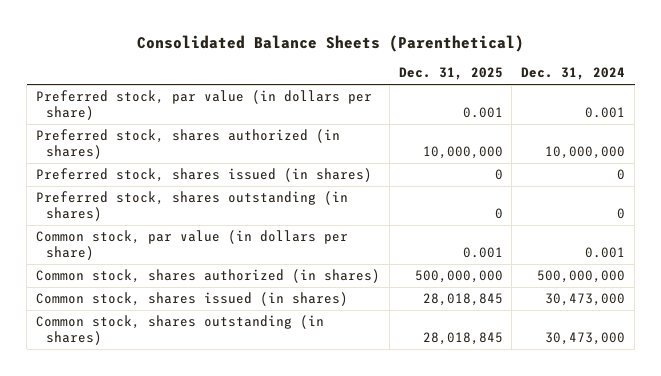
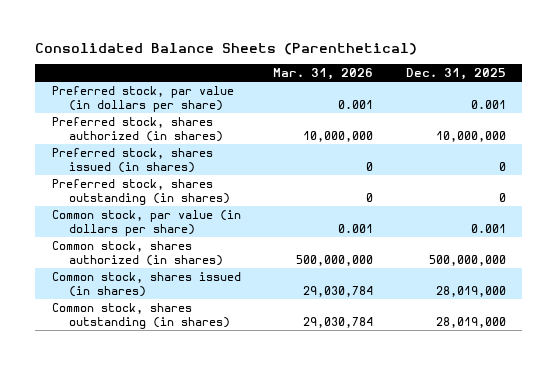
- | Dec. 31, 2025 | Dec. 31, 2024
+ | Mar. 31, 2026 | Dec. 31, 2025
- Common stock, shares issued (in shares) | 28,018,845 | 30,473,000
- Common stock, shares outstanding (in shares) | 28,018,845 | 30,473,000
+ Common stock, shares issued (in shares) | 29,030,784 | 28,019,000
+ Common stock, shares outstanding (in shares) | 29,030,784 | 28,019,000

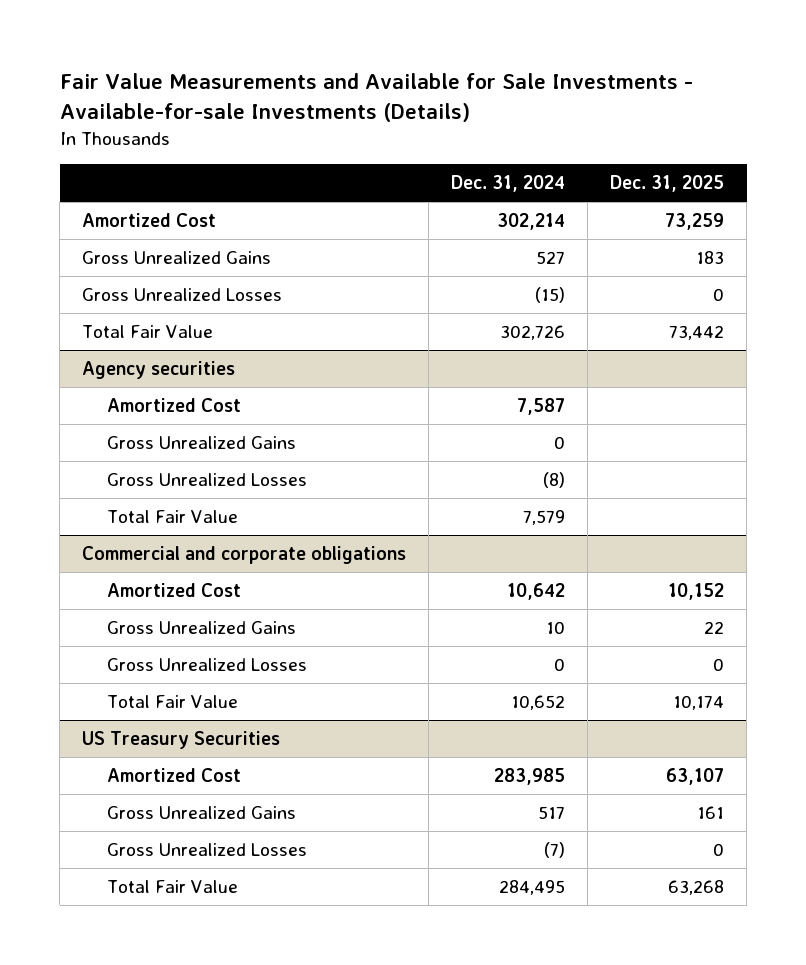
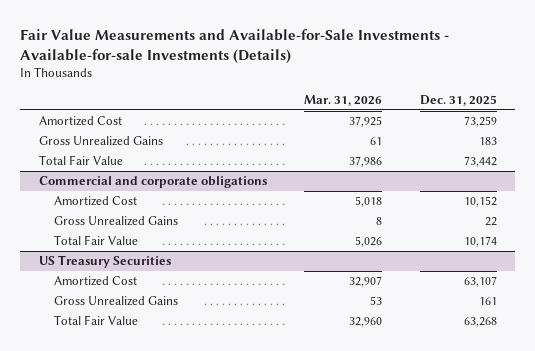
- Fair Value Measurements and Available for Sale Investments - Available-for-sale Investments (Details)
+ Fair Value Measurements and Available-for-Sale Investments - Available-for-sale Investments (Details)
- | Dec. 31, 2024 | Dec. 31, 2025
+ | Mar. 31, 2026 | Dec. 31, 2025
- Gross Unrealized Losses | (15) | 0
- Agency securities
- Amortized Cost | 7,587 |
- Gross Unrealized Gains | 0 |
- Gross Unrealized Losses | (8) |
- Total Fair Value | 7,579 |
@ Commercial and corporate obligations
- Gross Unrealized Losses | 0 | 0
@ US Treasury Securities
- Gross Unrealized Losses | (7) | 0

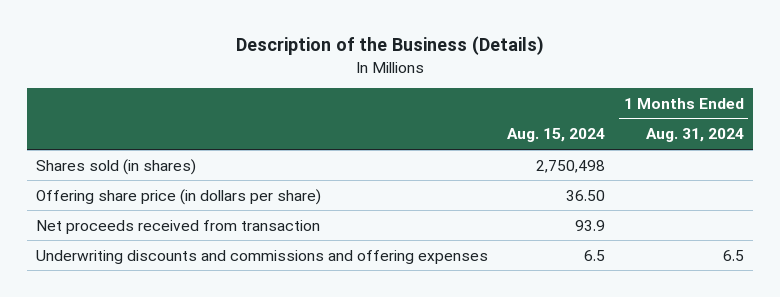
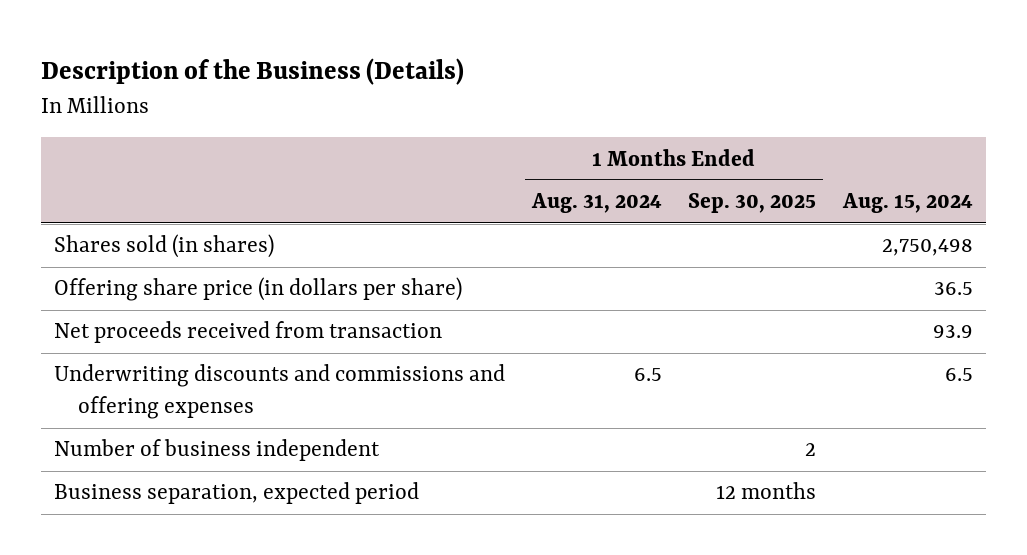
- | Aug. 15, 2024 | 1 Months Ended Aug. 31, 2024
+ | 1 Months Ended Aug. 31, 2024 | 1 Months Ended Sep. 30, 2025 | Aug. 15, 2024
- Offering share price (in dollars per share) | 36.50 |
+ Offering share price (in dollars per share) | | | 36.5
+ Number of business independent | | 2 |
+ Business separation, expected period | | 12 months |

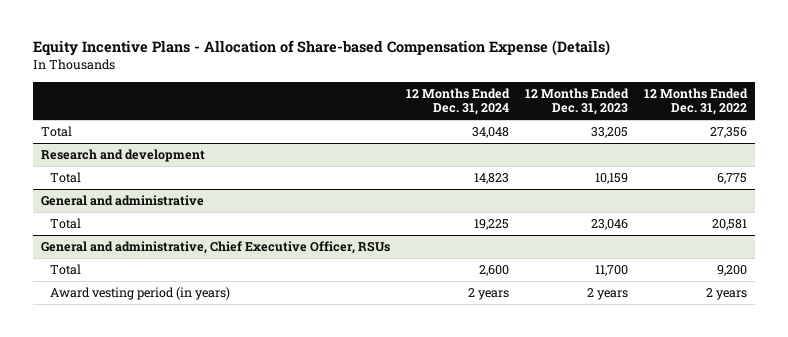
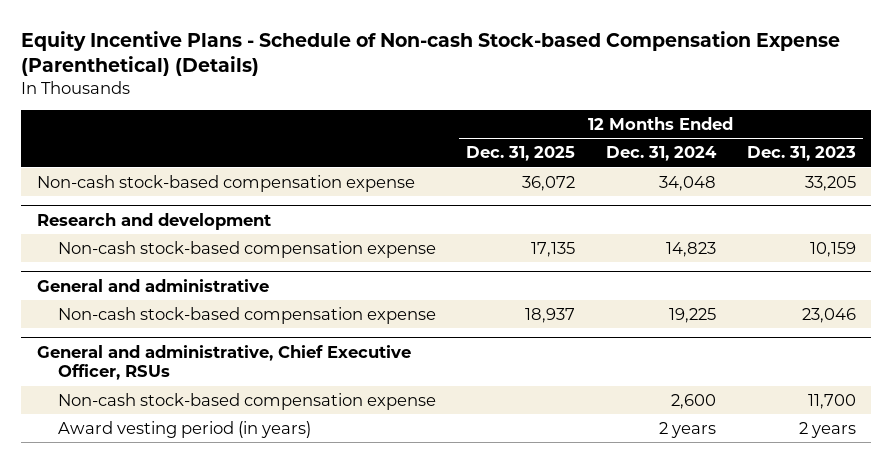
- Equity Incentive Plans - Allocation of Share-based Compensation Expense (Details)
+ Equity Incentive Plans - Schedule of Non-cash Stock-based Compensation Expense (Parenthetical) (Details)
- | 12 Months Ended Dec. 31, 2024 | 12 Months Ended Dec. 31, 2023 | 12 Months Ended Dec. 31, 2022
+ | 12 Months Ended Dec. 31, 2025 | 12 Months Ended Dec. 31, 2024 | 12 Months Ended Dec. 31, 2023
- Total | 34,048 | 33,205 | 27,356
+ Non-cash stock-based compensation expense | 36,072 | 34,048 | 33,205
@ Research and development
- Total | 14,823 | 10,159 | 6,775
+ Non-cash stock-based compensation expense | 17,135 | 14,823 | 10,159
@ General and administrative
- Total | 19,225 | 23,046 | 20,581
+ Non-cash stock-based compensation expense | 18,937 | 19,225 | 23,046
@ General and administrative, Chief Executive Officer, RSUs
- Total | 2,600 | 11,700 | 9,200
+ Non-cash stock-based compensation expense | | 2,600 | 11,700

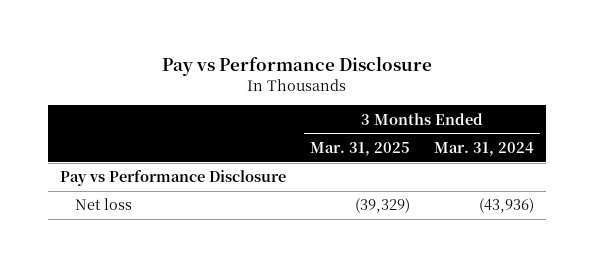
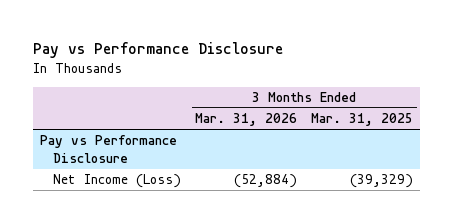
- | 3 Months Ended Mar. 31, 2025 | 3 Months Ended Mar. 31, 2024
+ | 3 Months Ended Mar. 31, 2026 | 3 Months Ended Mar. 31, 2025
- Net loss | (39,329) | (43,936)
+ Net Income (Loss) | (52,884) | (39,329)

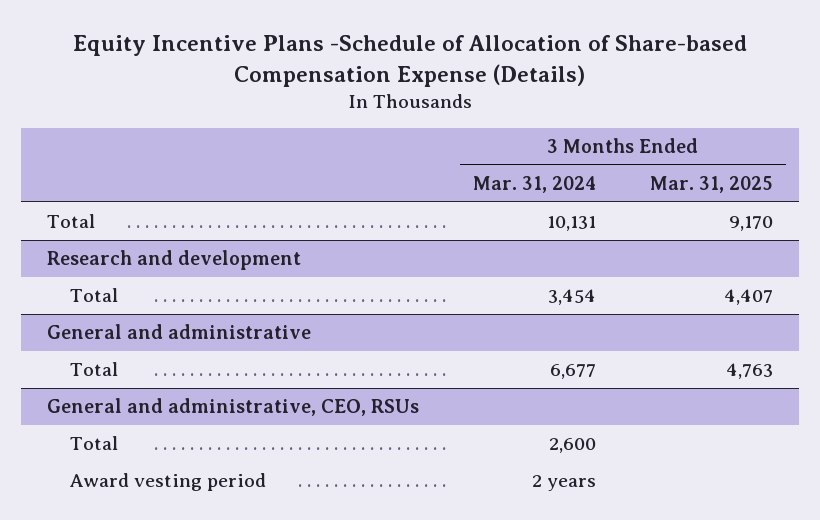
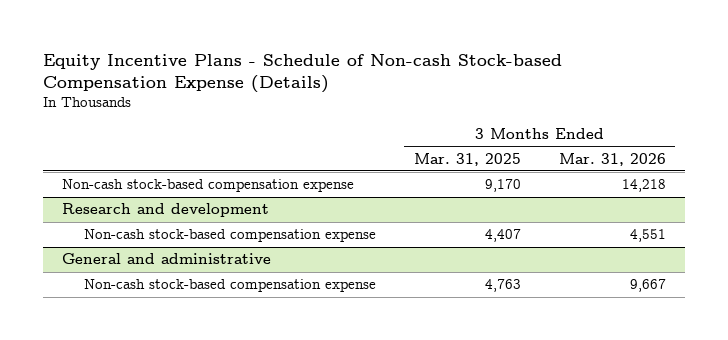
- Equity Incentive Plans -Schedule of Allocation of Share-based Compensation Expense (Details)
+ Equity Incentive Plans - Schedule of Non-cash Stock-based Compensation Expense (Details)
- | 3 Months Ended Mar. 31, 2024 | 3 Months Ended Mar. 31, 2025
+ | 3 Months Ended Mar. 31, 2025 | 3 Months Ended Mar. 31, 2026
- Total | 10,131 | 9,170
+ Non-cash stock-based compensation expense | 9,170 | 14,218
@ Research and development
- Total | 3,454 | 4,407
+ Non-cash stock-based compensation expense | 4,407 | 4,551
@ General and administrative
- Total | 6,677 | 4,763
- General and administrative, CEO, RSUs
- Total | 2,600 |
- Award vesting period | 2 years |
@ General and administrative
+ Non-cash stock-based compensation expense | 4,763 | 9,667

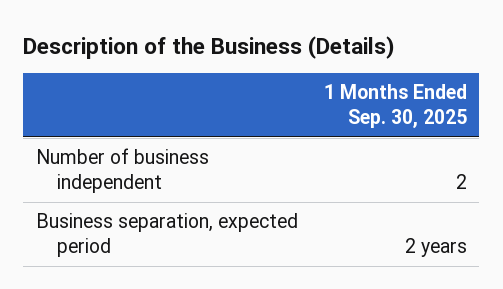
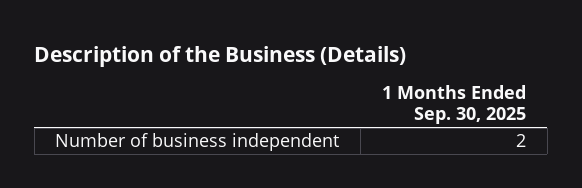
- Business separation, expected period | 2 years

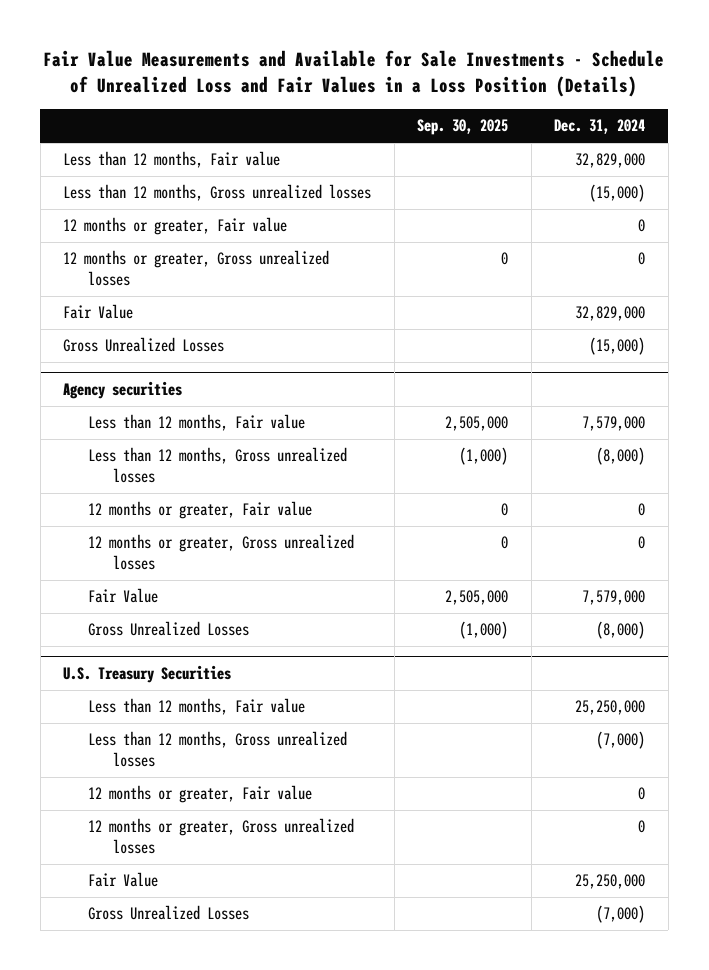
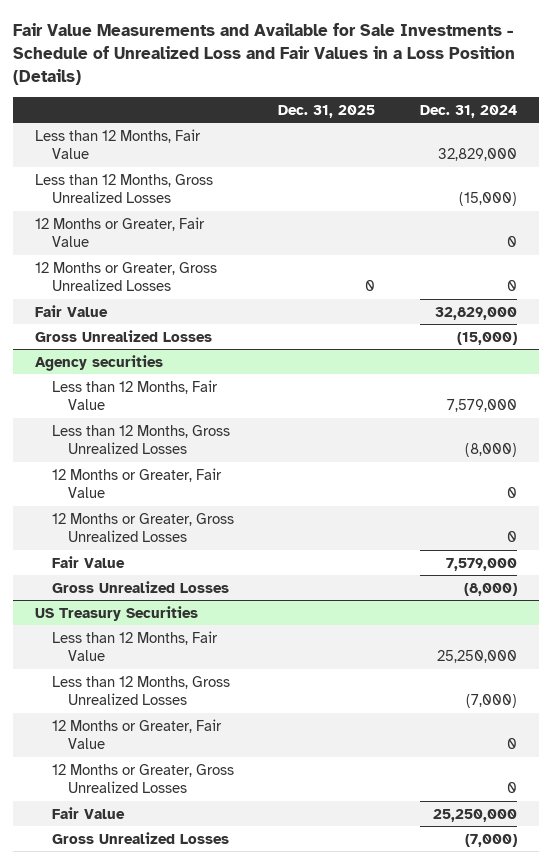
- | Sep. 30, 2025 | Dec. 31, 2024
+ | Dec. 31, 2025 | Dec. 31, 2024
- Less than 12 months, Fair value | | 32,829,000
- Less than 12 months, Gross unrealized losses | | (15,000)
- 12 months or greater, Fair value | | 0
- 12 months or greater, Gross unrealized losses | 0 | 0
+ Less than 12 Months, Fair Value | | 32,829,000
+ Less than 12 Months, Gross Unrealized Losses | | (15,000)
+ 12 Months or Greater, Fair Value | | 0
+ 12 Months or Greater, Gross Unrealized Losses | 0 | 0
@ Agency securities
- Less than 12 months, Fair value | 2,505,000 | 7,579,000
- Less than 12 months, Gross unrealized losses | (1,000) | (8,000)
- 12 months or greater, Fair value | 0 | 0
- 12 months or greater, Gross unrealized losses | 0 | 0
+ Less than 12 Months, Fair Value | | 7,579,000
+ Less than 12 Months, Gross Unrealized Losses | | (8,000)
+ 12 Months or Greater, Fair Value | | 0
+ 12 Months or Greater, Gross Unrealized Losses | | 0
- U.S. Treasury Securities
- Less than 12 months, Fair value | | 25,250,000
- Less than 12 months, Gross unrealized losses | | (7,000)
- 12 months or greater, Fair value | | 0
- 12 months or greater, Gross unrealized losses | | 0
+ US Treasury Securities
+ Less than 12 Months, Fair Value | | 25,250,000
+ Less than 12 Months, Gross Unrealized Losses | | (7,000)
+ 12 Months or Greater, Fair Value | | 0
+ 12 Months or Greater, Gross Unrealized Losses | | 0

